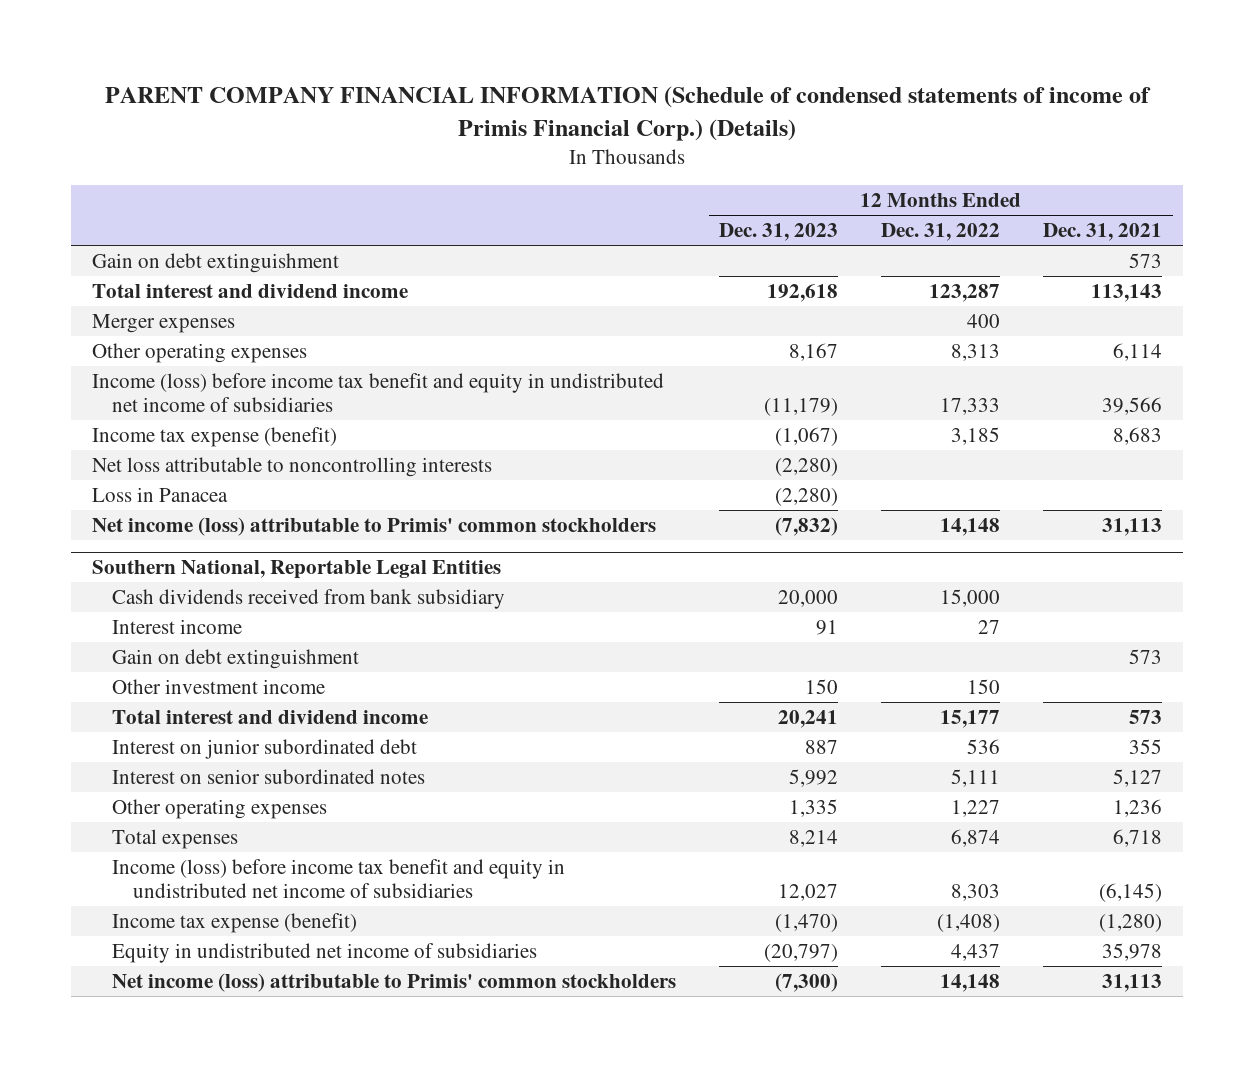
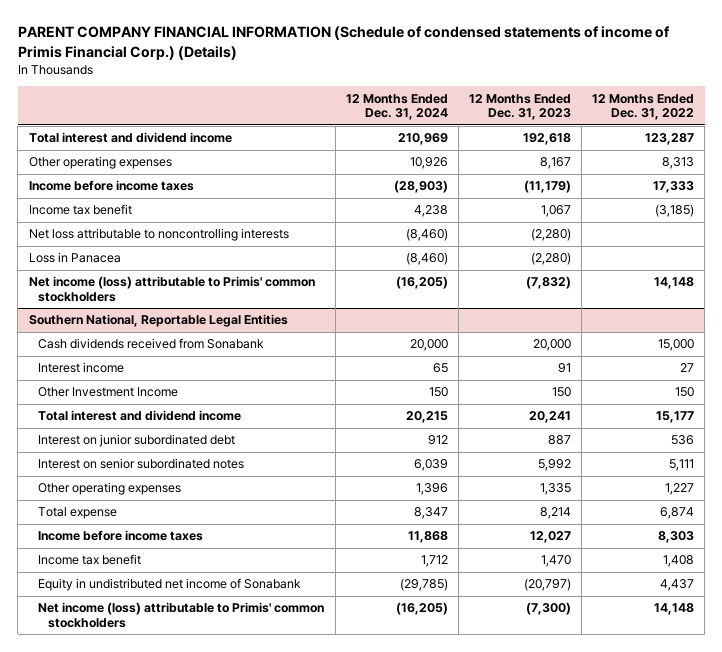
- | 12 Months Ended Dec. 31, 2023 | 12 Months Ended Dec. 31, 2022 | 12 Months Ended Dec. 31, 2021
+ | 12 Months Ended Dec. 31, 2024 | 12 Months Ended Dec. 31, 2023 | 12 Months Ended Dec. 31, 2022
- Gain on debt extinguishment | | | 573
- Merger expenses | | 400 |
- Income (loss) before income tax benefit and equity in undistributed net income of subsidiaries | (11,179) | 17,333 | 39,566
- Income tax expense (benefit) | (1,067) | 3,185 | 8,683
+ Income before income taxes | (28,903) | (11,179) | 17,333
+ Income tax benefit | 4,238 | 1,067 | (3,185)
@ Southern National, Reportable Legal Entities
- Cash dividends received from bank subsidiary | 20,000 | 15,000 |
+ Cash dividends received from Sonabank | 20,000 | 20,000 | 15,000
- Gain on debt extinguishment | | | 573
- Other investment income | 150 | 150 |
+ Other Investment Income | 150 | 150 | 150
- Total expenses | 8,214 | 6,874 | 6,718
- Income (loss) before income tax benefit and equity in undistributed net income of subsidiaries | 12,027 | 8,303 | (6,145)
- Income tax expense (benefit) | (1,470) | (1,408) | (1,280)
- Equity in undistributed net income of subsidiaries | (20,797) | 4,437 | 35,978
+ Total expense | 8,347 | 8,214 | 6,874
+ Income before income taxes | 11,868 | 12,027 | 8,303
+ Income tax benefit | 1,712 | 1,470 | 1,408
+ Equity in undistributed net income of Sonabank | (29,785) | (20,797) | 4,437

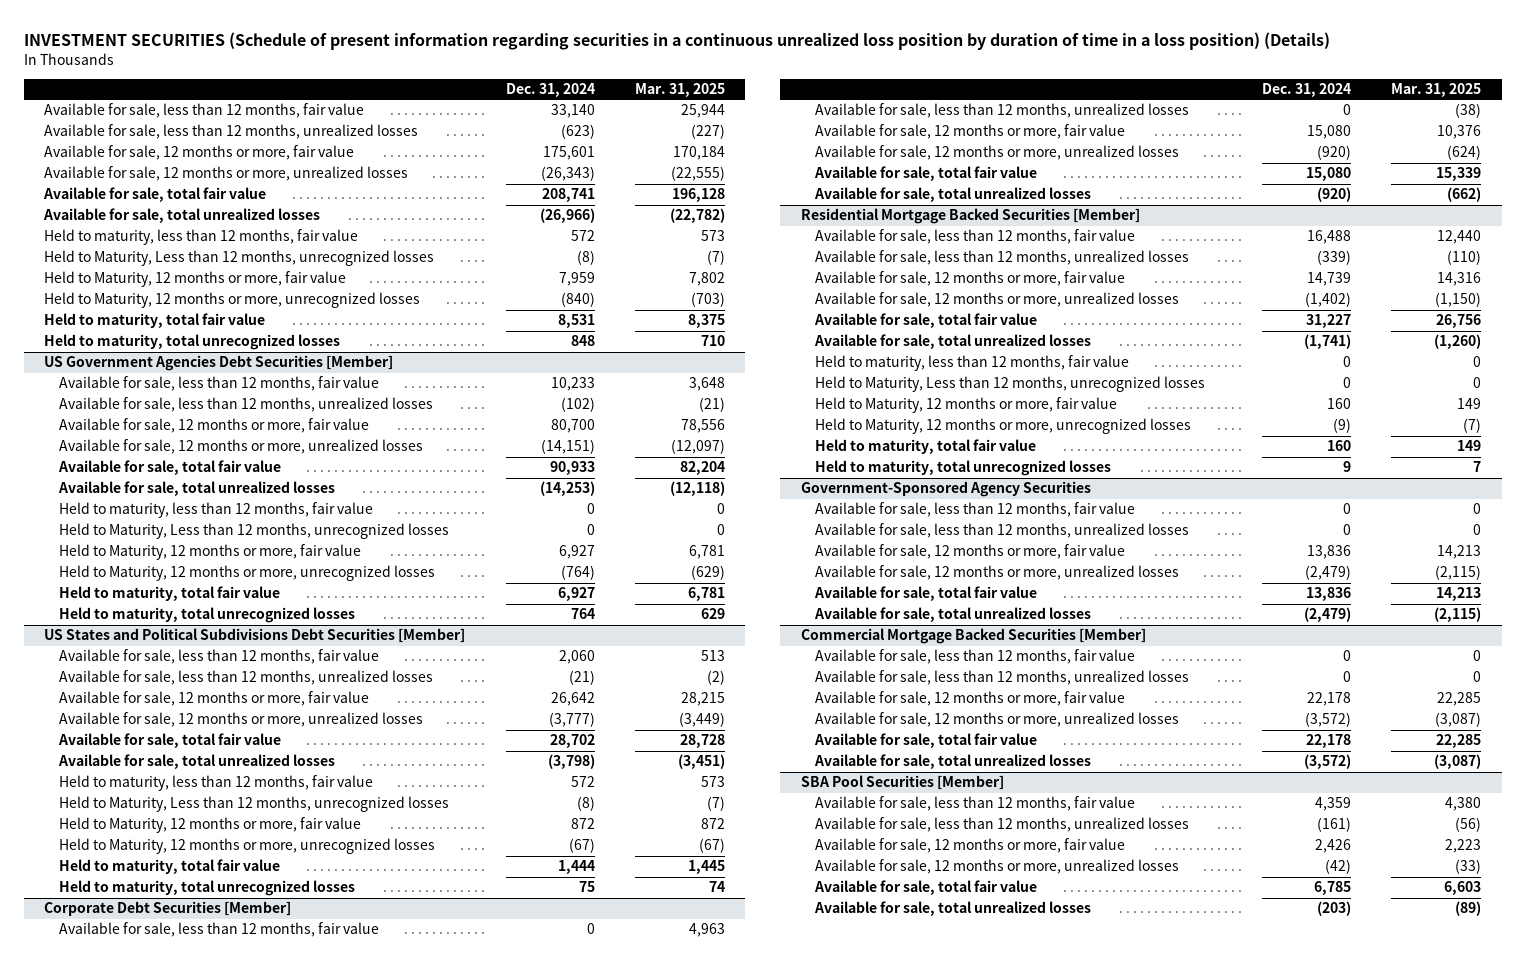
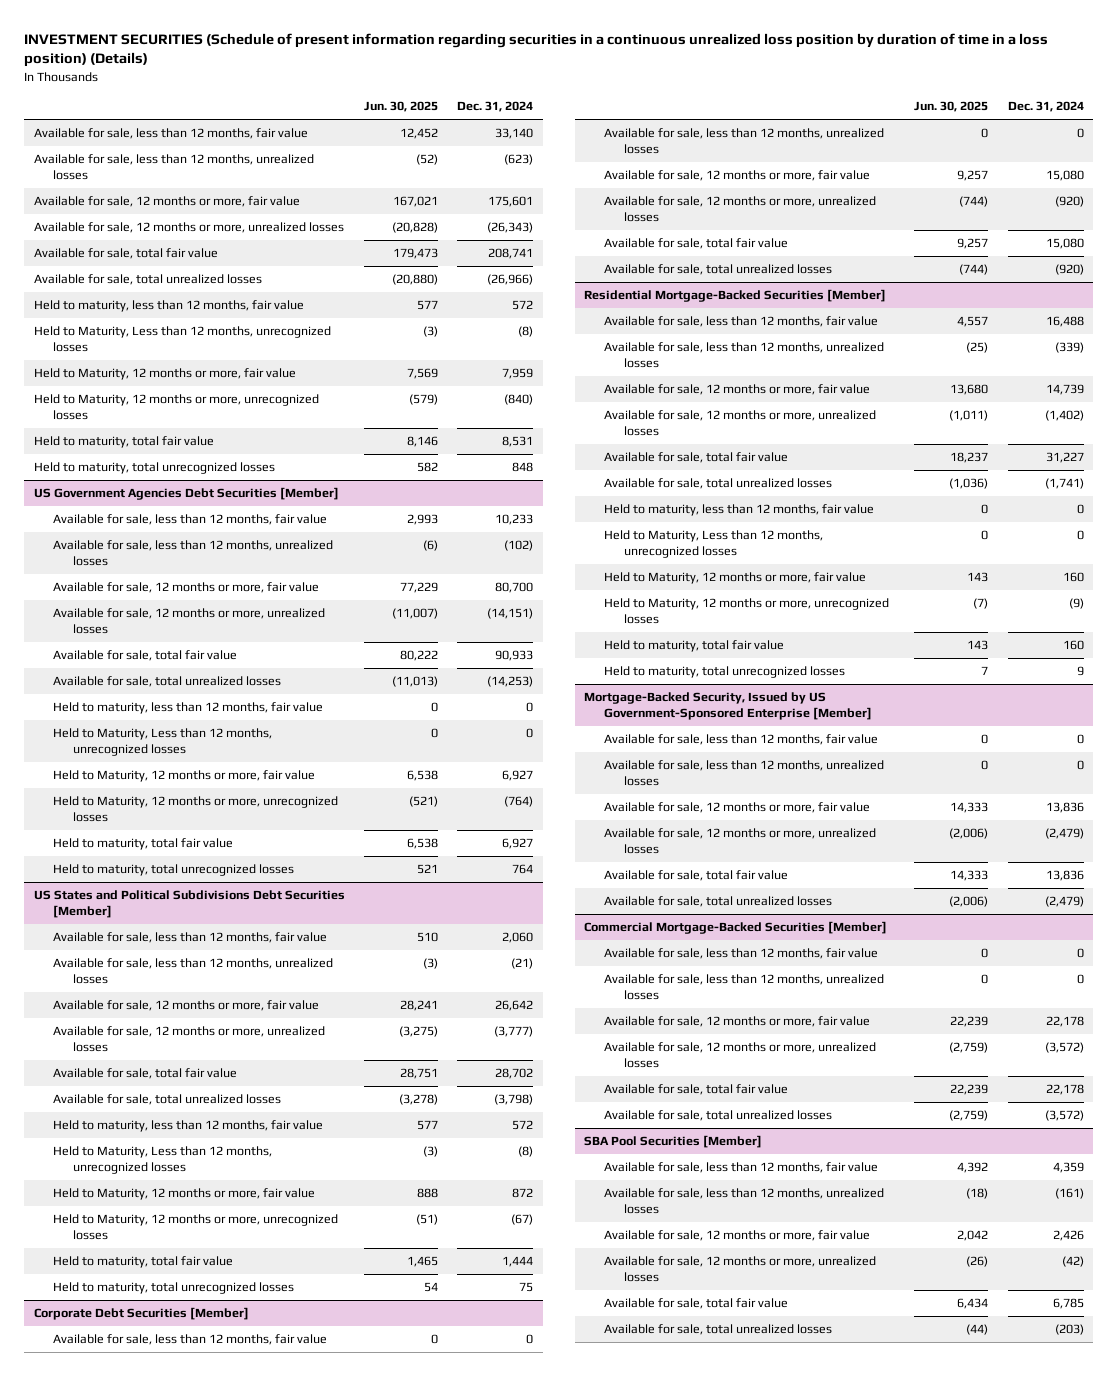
- | Dec. 31, 2024 | Mar. 31, 2025
+ | Jun. 30, 2025 | Dec. 31, 2024
- Residential Mortgage Backed Securities [Member]
+ Residential Mortgage-Backed Securities [Member]
- Government-Sponsored Agency Securities
+ Mortgage-Backed Security, Issued by US Government-Sponsored Enterprise [Member]
- Commercial Mortgage Backed Securities [Member]
+ Commercial Mortgage-Backed Securities [Member]

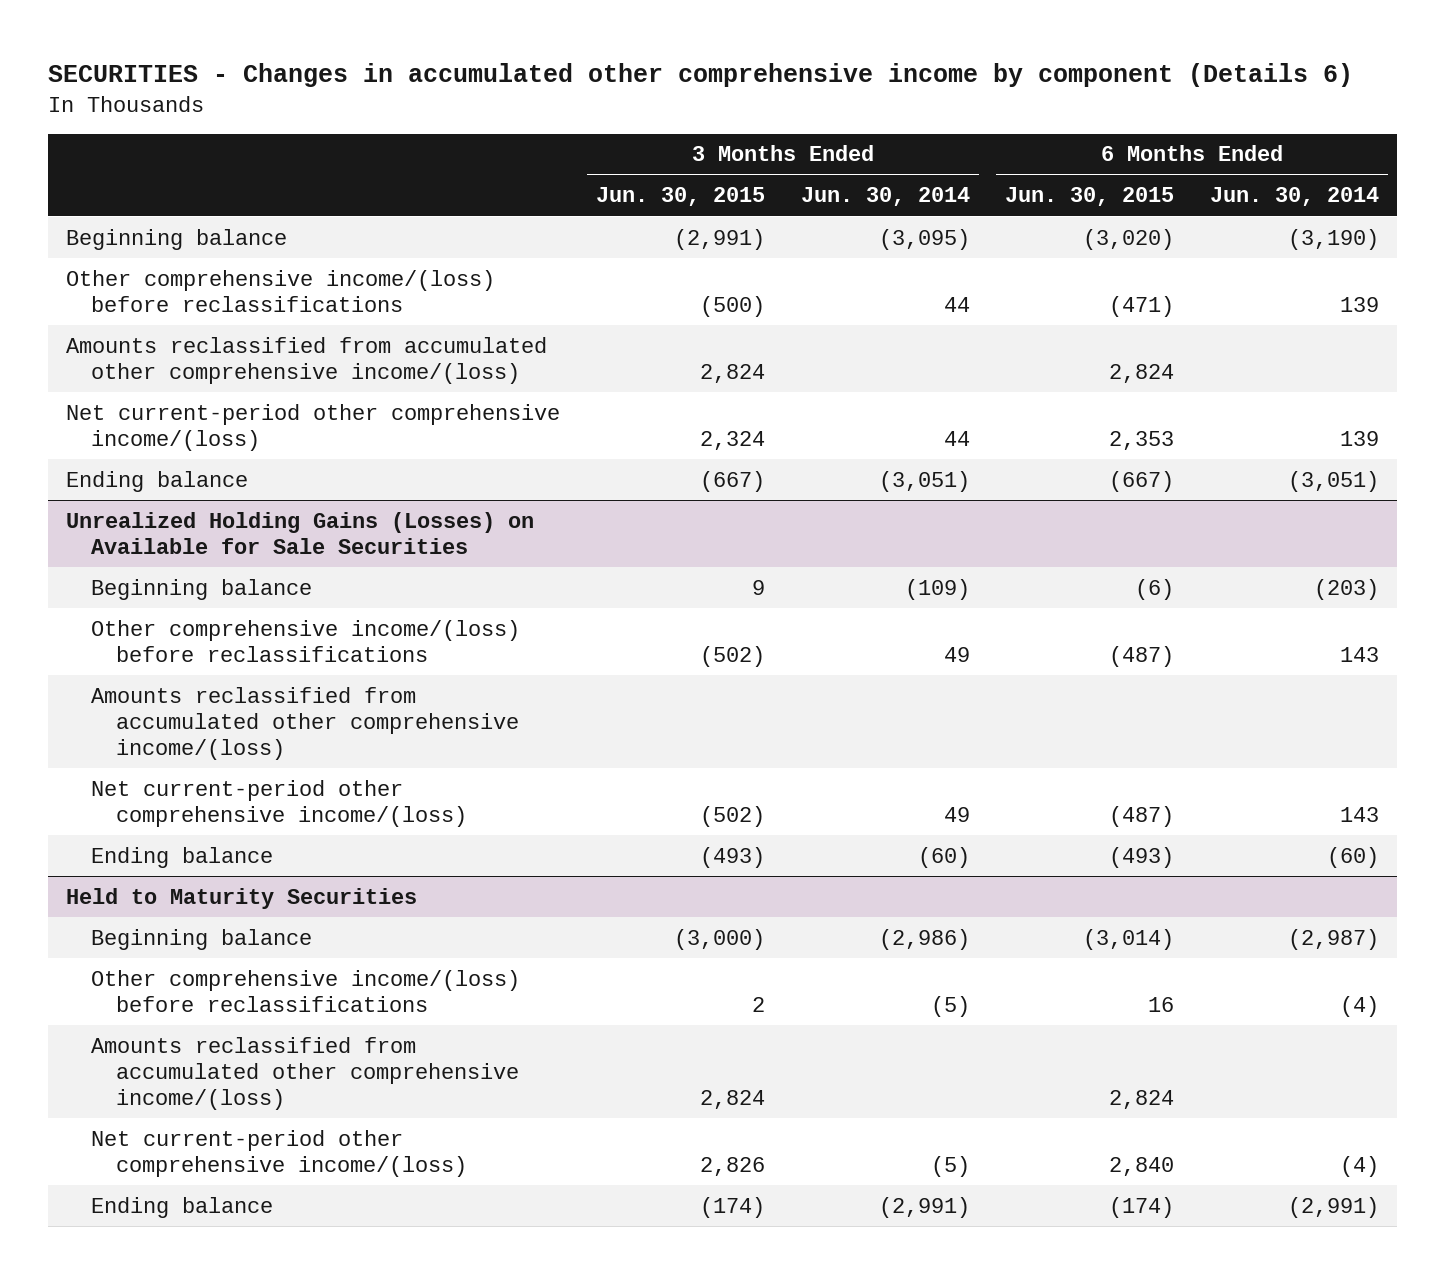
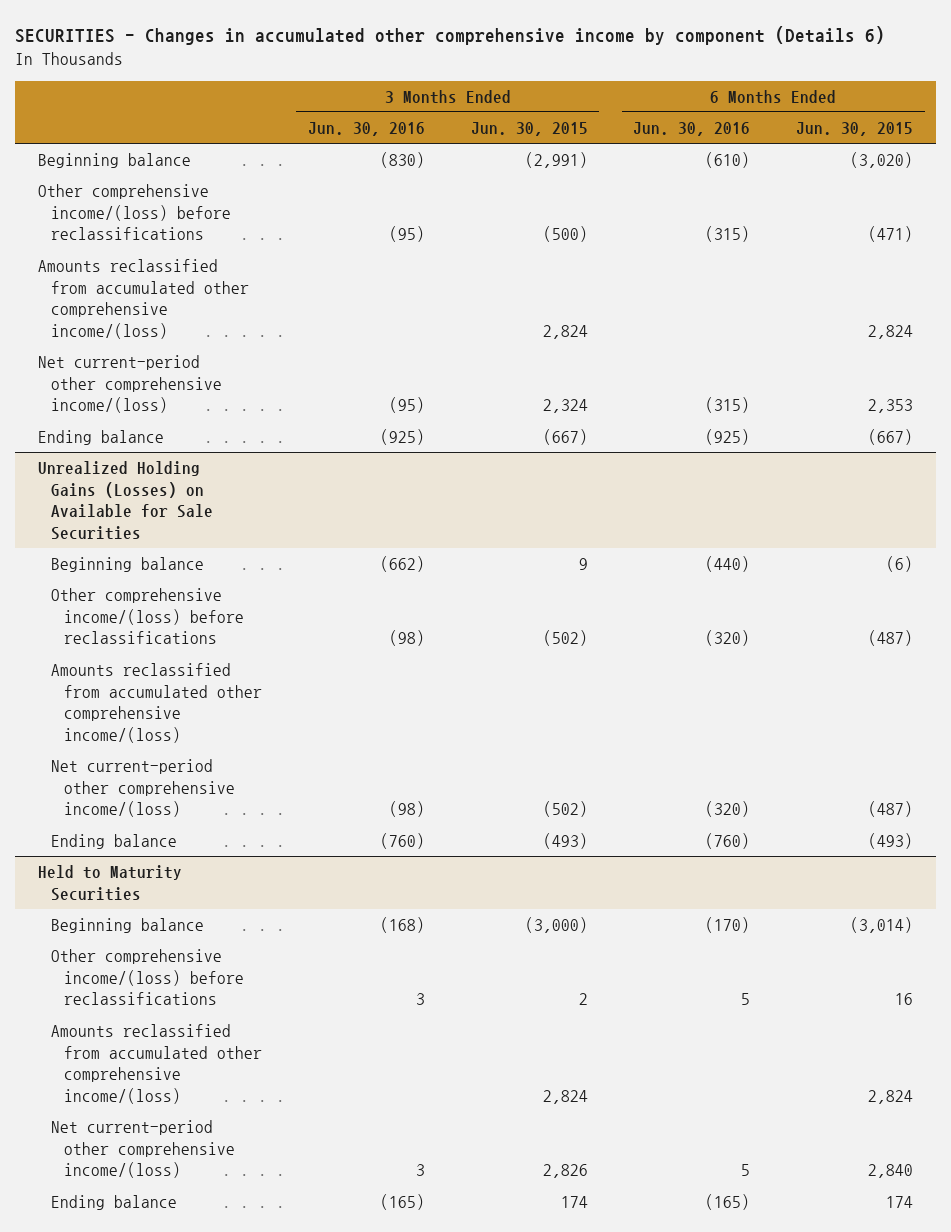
- | 3 Months Ended Jun. 30, 2015 | 3 Months Ended Jun. 30, 2014 | 6 Months Ended Jun. 30, 2015 | 6 Months Ended Jun. 30, 2014
+ | 3 Months Ended Jun. 30, 2016 | 3 Months Ended Jun. 30, 2015 | 6 Months Ended Jun. 30, 2016 | 6 Months Ended Jun. 30, 2015
@ Held to Maturity Securities
- Ending balance | (174) | (2,991) | (174) | (2,991)
+ Ending balance | (165) | 174 | (165) | 174

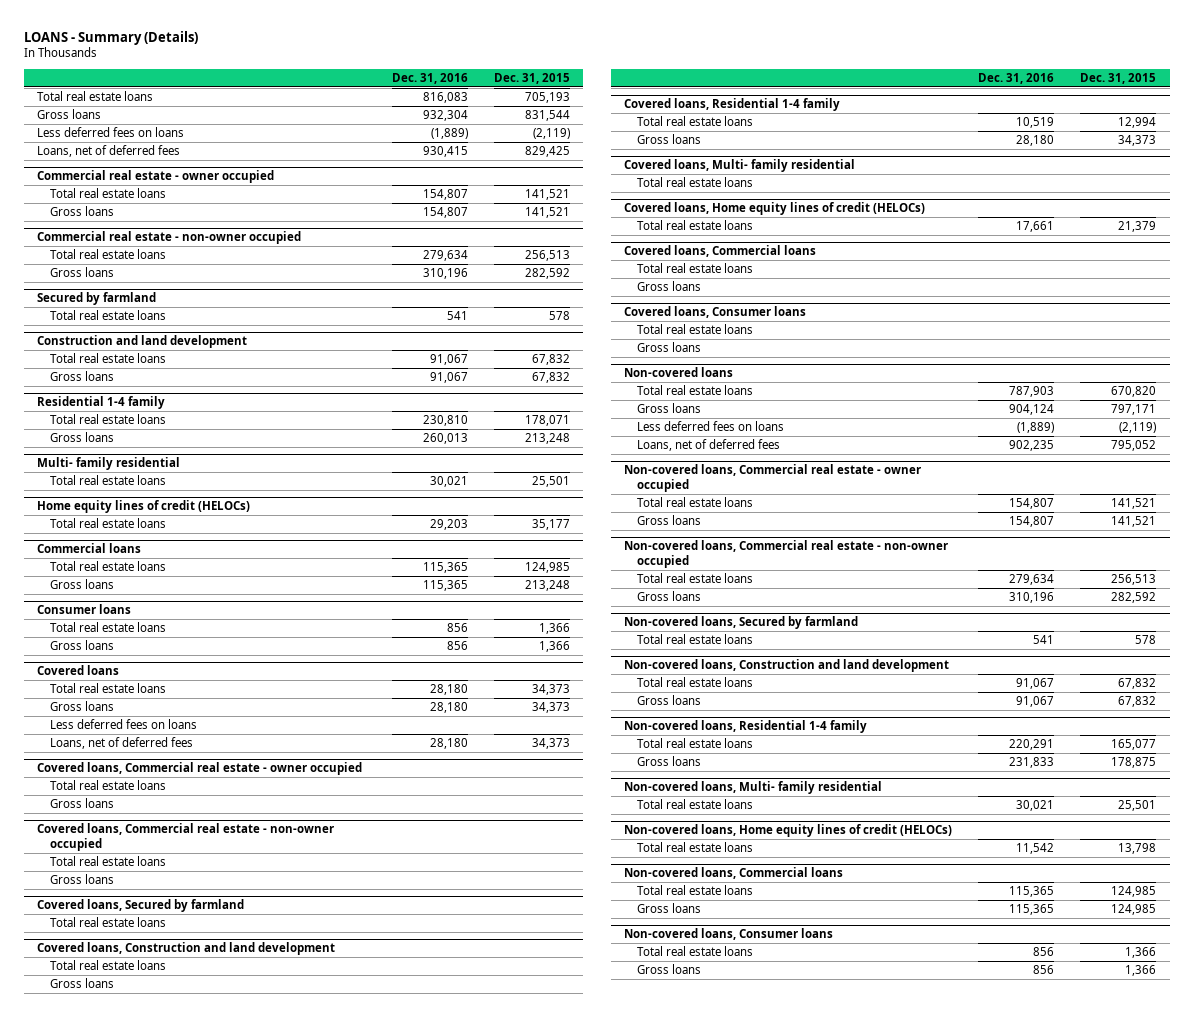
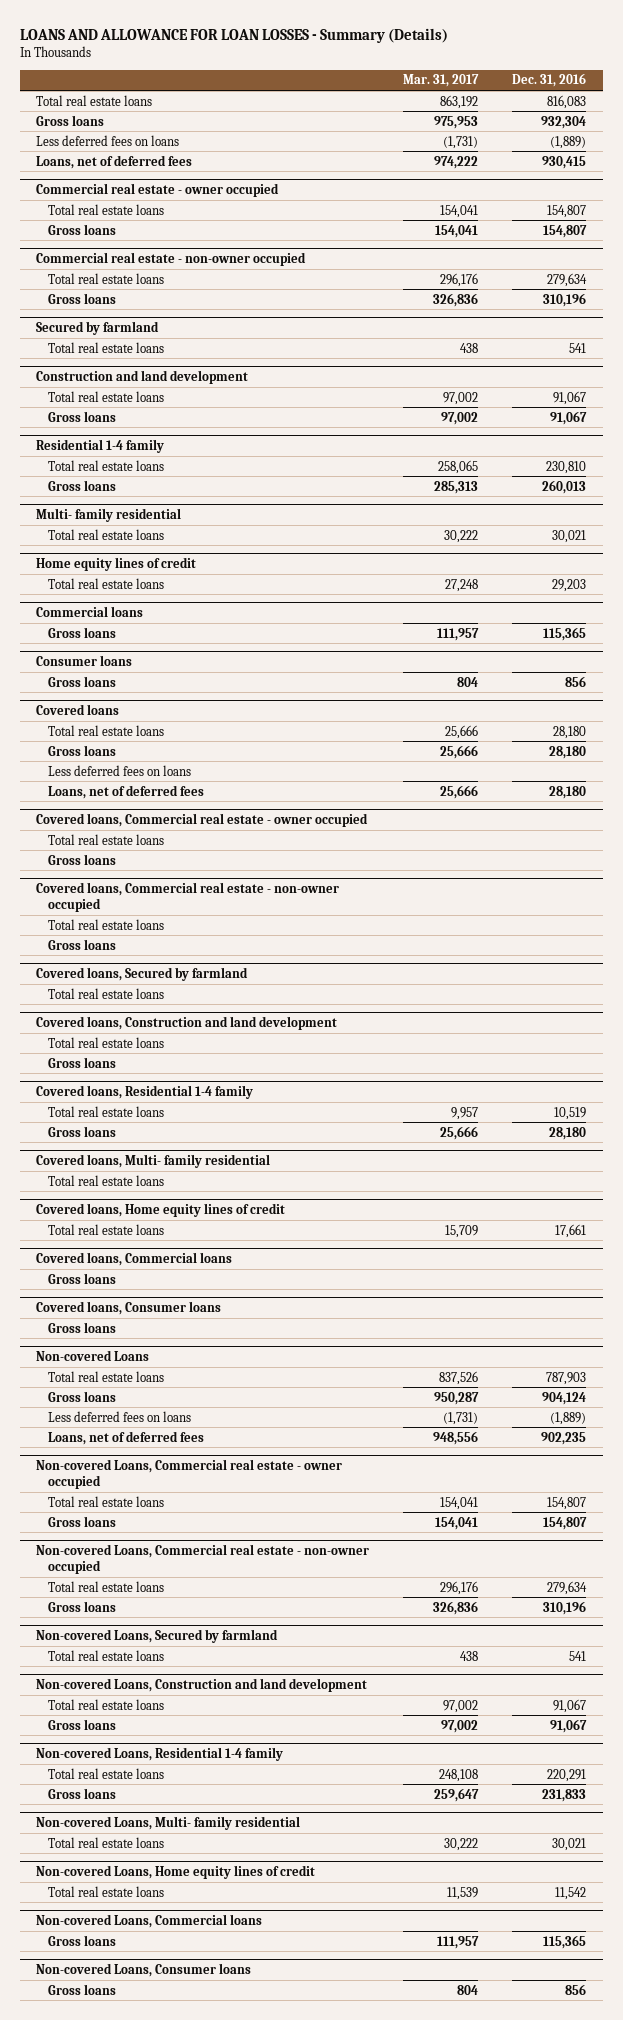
- LOANS - Summary (Details)
+ LOANS AND ALLOWANCE FOR LOAN LOSSES - Summary (Details)
- | Dec. 31, 2016 | Dec. 31, 2015
+ | Mar. 31, 2017 | Dec. 31, 2016
- Home equity lines of credit (HELOCs)
+ Home equity lines of credit
@ Commercial loans
- Total real estate loans | 115,365 | 124,985
@ Consumer loans
- Total real estate loans | 856 | 1,366
- Covered loans, Home equity lines of credit (HELOCs)
+ Covered loans, Home equity lines of credit
@ Covered loans, Commercial loans
- Total real estate loans
@ Covered loans, Consumer loans
- Total real estate loans
- Non-covered loans
+ Non-covered Loans
- Non-covered loans, Commercial real estate - owner occupied
+ Non-covered Loans, Commercial real estate - owner occupied
- Non-covered loans, Commercial real estate - non-owner occupied
+ Non-covered Loans, Commercial real estate - non-owner occupied
- Non-covered loans, Secured by farmland
+ Non-covered Loans, Secured by farmland
- Non-covered loans, Construction and land development
+ Non-covered Loans, Construction and land development
- Non-covered loans, Residential 1-4 family
+ Non-covered Loans, Residential 1-4 family
- Non-covered loans, Multi- family residential
+ Non-covered Loans, Multi- family residential
- Non-covered loans, Home equity lines of credit (HELOCs)
+ Non-covered Loans, Home equity lines of credit
- Non-covered loans, Commercial loans
- Total real estate loans | 115,365 | 124,985
+ Non-covered Loans, Commercial loans
- Non-covered loans, Consumer loans
- Total real estate loans | 856 | 1,366
+ Non-covered Loans, Consumer loans

